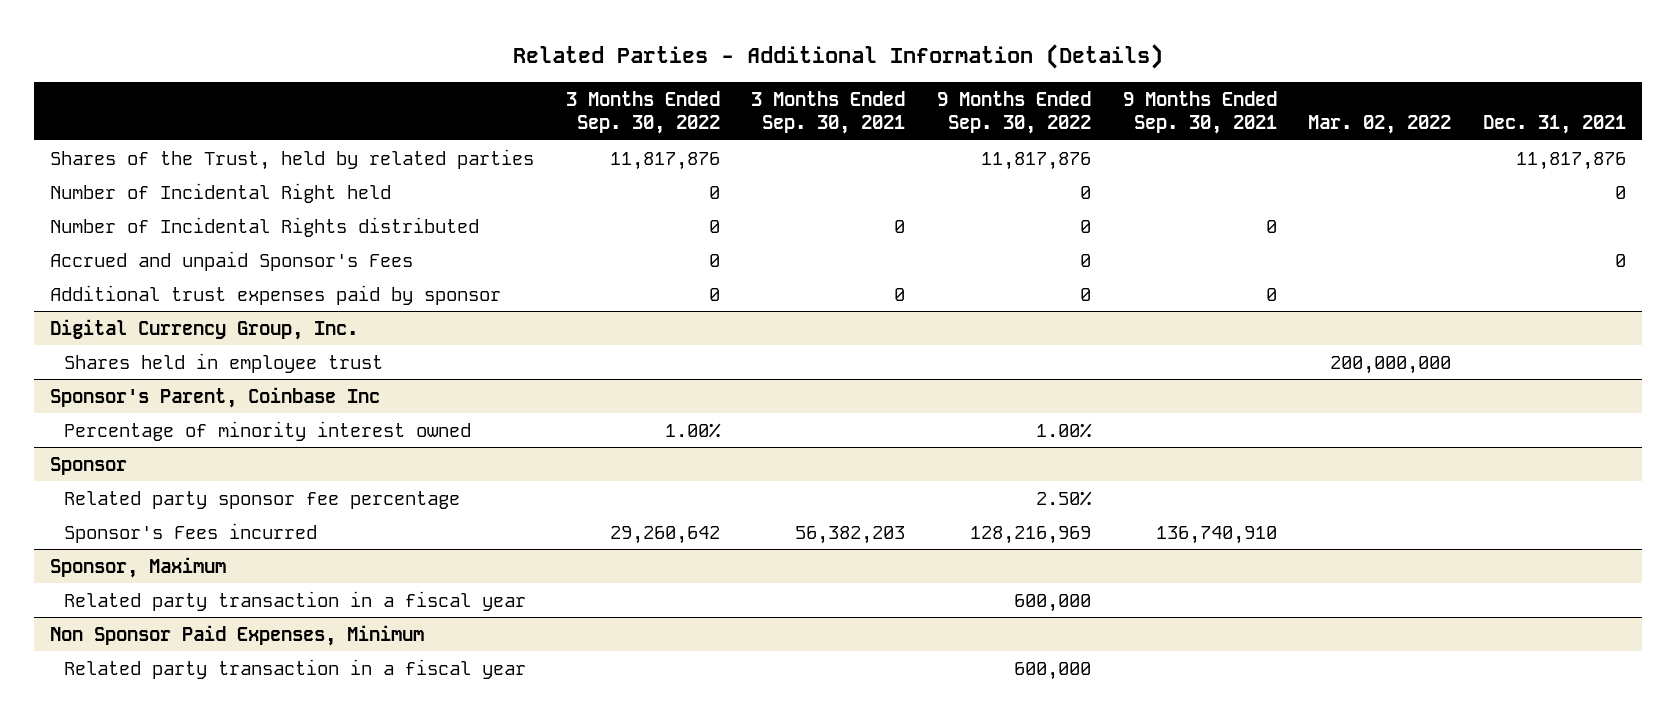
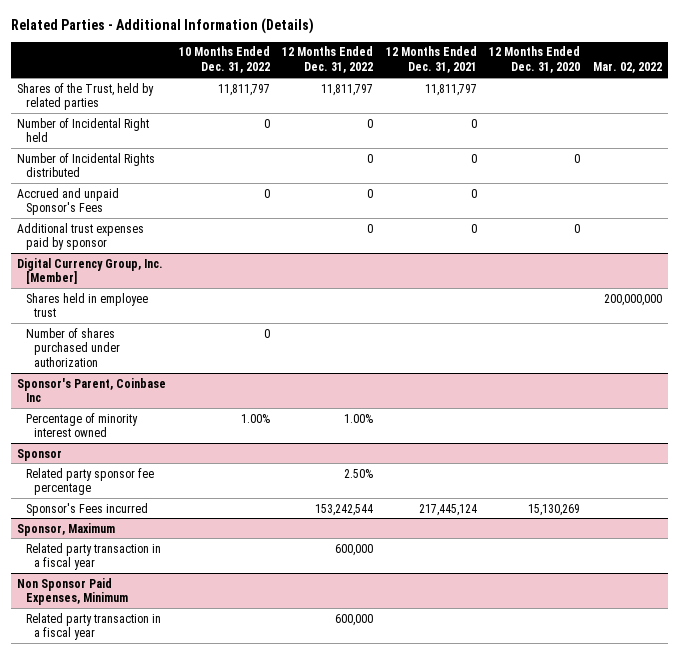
- | 3 Months Ended Sep. 30, 2022 | 3 Months Ended Sep. 30, 2021 | 9 Months Ended Sep. 30, 2022 | 9 Months Ended Sep. 30, 2021 | Mar. 02, 2022 | Dec. 31, 2021
+ | 10 Months Ended Dec. 31, 2022 | 12 Months Ended Dec. 31, 2022 | 12 Months Ended Dec. 31, 2021 | 12 Months Ended Dec. 31, 2020 | Mar. 02, 2022
- Digital Currency Group, Inc.
+ Digital Currency Group, Inc. [Member]
+ Number of shares purchased under authorization | 0 | | | |

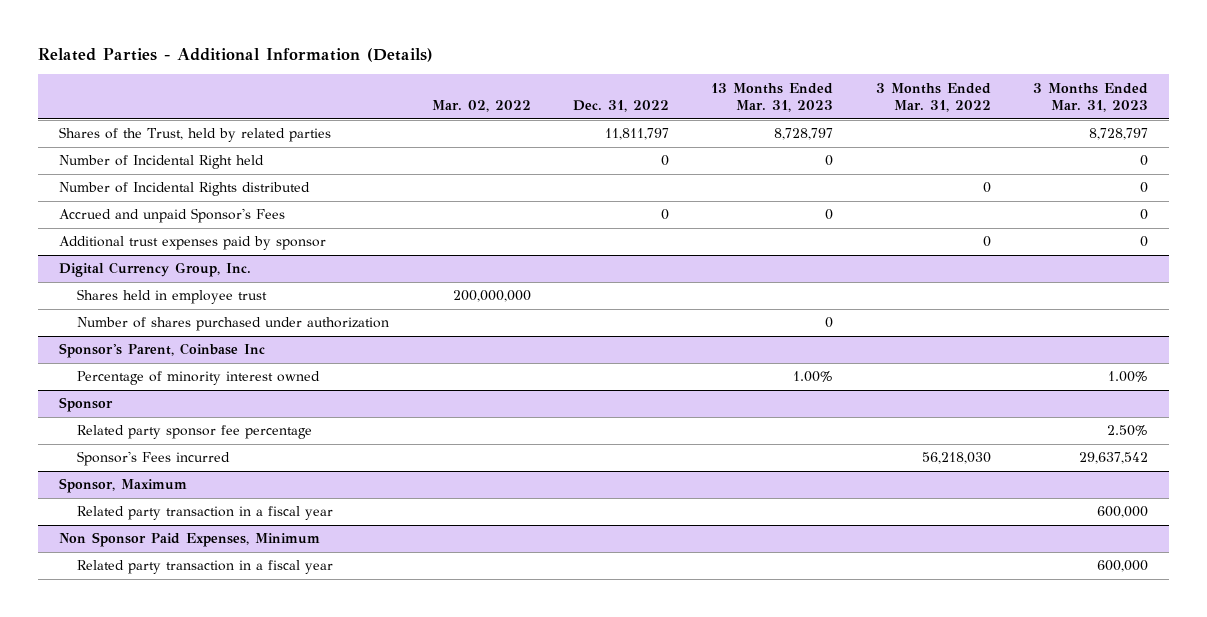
- | 10 Months Ended Dec. 31, 2022 | 12 Months Ended Dec. 31, 2022 | 12 Months Ended Dec. 31, 2021 | 12 Months Ended Dec. 31, 2020 | Mar. 02, 2022
+ | Mar. 02, 2022 | Dec. 31, 2022 | 13 Months Ended Mar. 31, 2023 | 3 Months Ended Mar. 31, 2022 | 3 Months Ended Mar. 31, 2023
- Digital Currency Group, Inc. [Member]
+ Digital Currency Group, Inc.

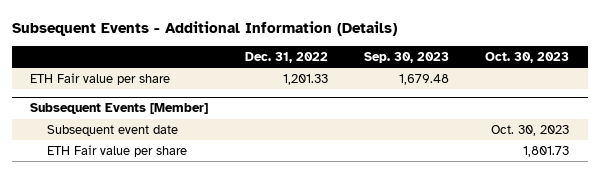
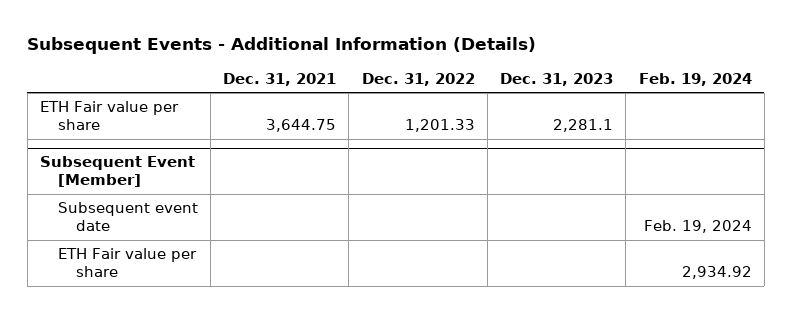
- | Dec. 31, 2022 | Sep. 30, 2023 | Oct. 30, 2023
+ | Dec. 31, 2021 | Dec. 31, 2022 | Dec. 31, 2023 | Feb. 19, 2024
- Subsequent Events [Member]
+ Subsequent Event [Member]

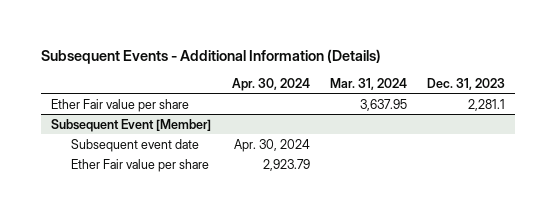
- | Dec. 31, 2021 | Dec. 31, 2022 | Dec. 31, 2023 | Feb. 19, 2024
+ | Apr. 30, 2024 | Mar. 31, 2024 | Dec. 31, 2023
- ETH Fair value per share | 3,644.75 | 1,201.33 | 2,281.1 |
+ Ether Fair value per share | | 3,637.95 | 2,281.1
@ Subsequent Event [Member]
- ETH Fair value per share | | | | 2,934.92
+ Ether Fair value per share | 2,923.79 | |

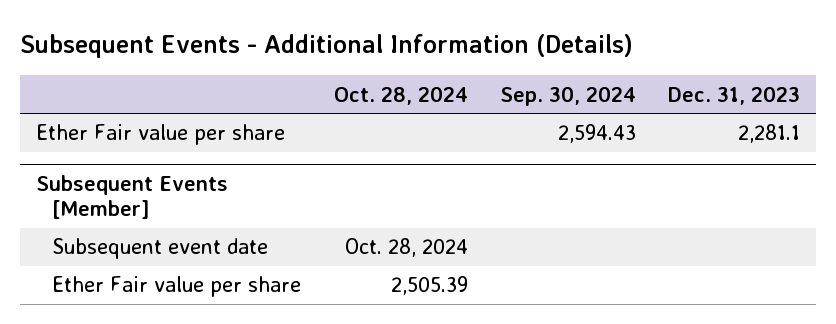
- | Apr. 30, 2024 | Mar. 31, 2024 | Dec. 31, 2023
+ | Oct. 28, 2024 | Sep. 30, 2024 | Dec. 31, 2023
- Subsequent Event [Member]
+ Subsequent Events [Member]

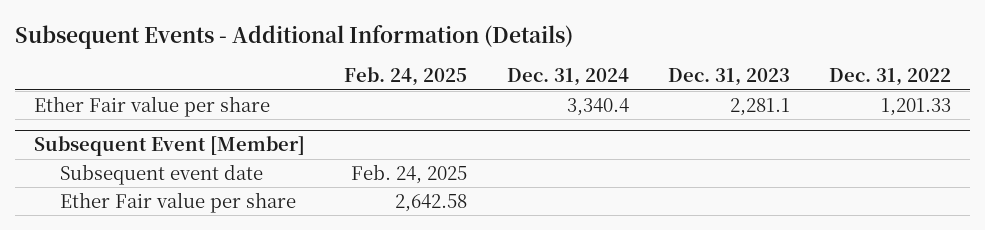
- | Oct. 28, 2024 | Sep. 30, 2024 | Dec. 31, 2023
+ | Feb. 24, 2025 | Dec. 31, 2024 | Dec. 31, 2023 | Dec. 31, 2022
- Subsequent Events [Member]
+ Subsequent Event [Member]

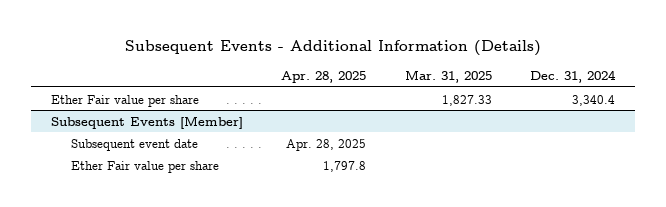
- | Feb. 24, 2025 | Dec. 31, 2024 | Dec. 31, 2023 | Dec. 31, 2022
+ | Apr. 28, 2025 | Mar. 31, 2025 | Dec. 31, 2024
- Subsequent Event [Member]
+ Subsequent Events [Member]

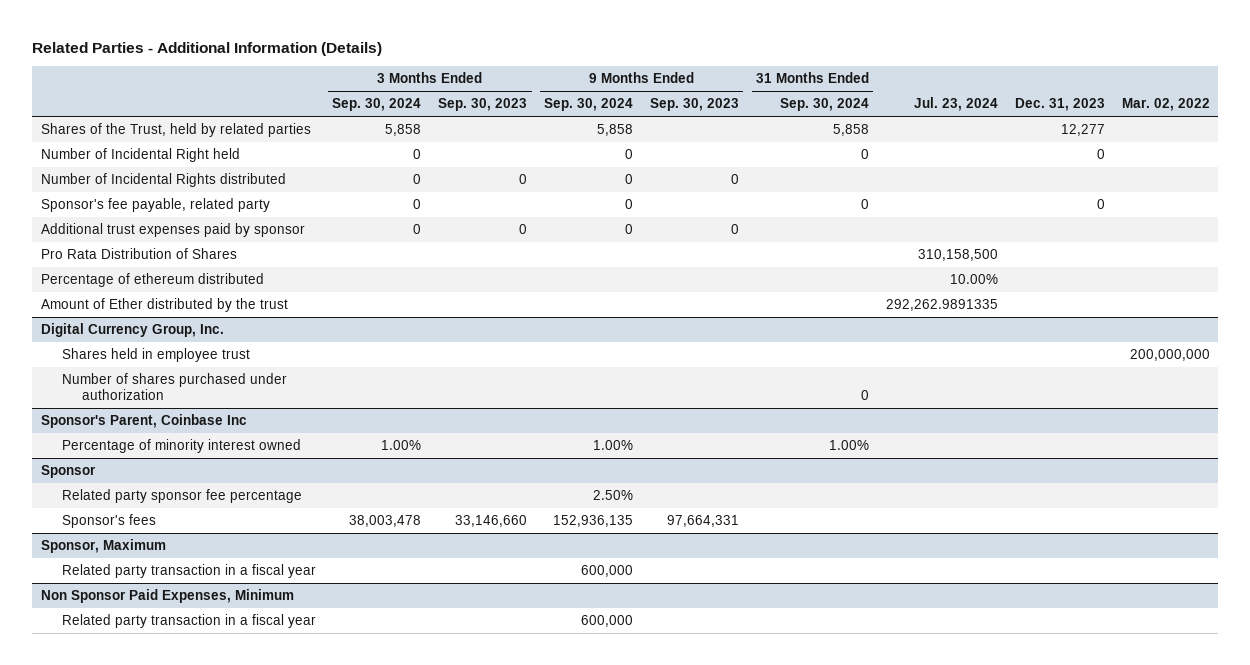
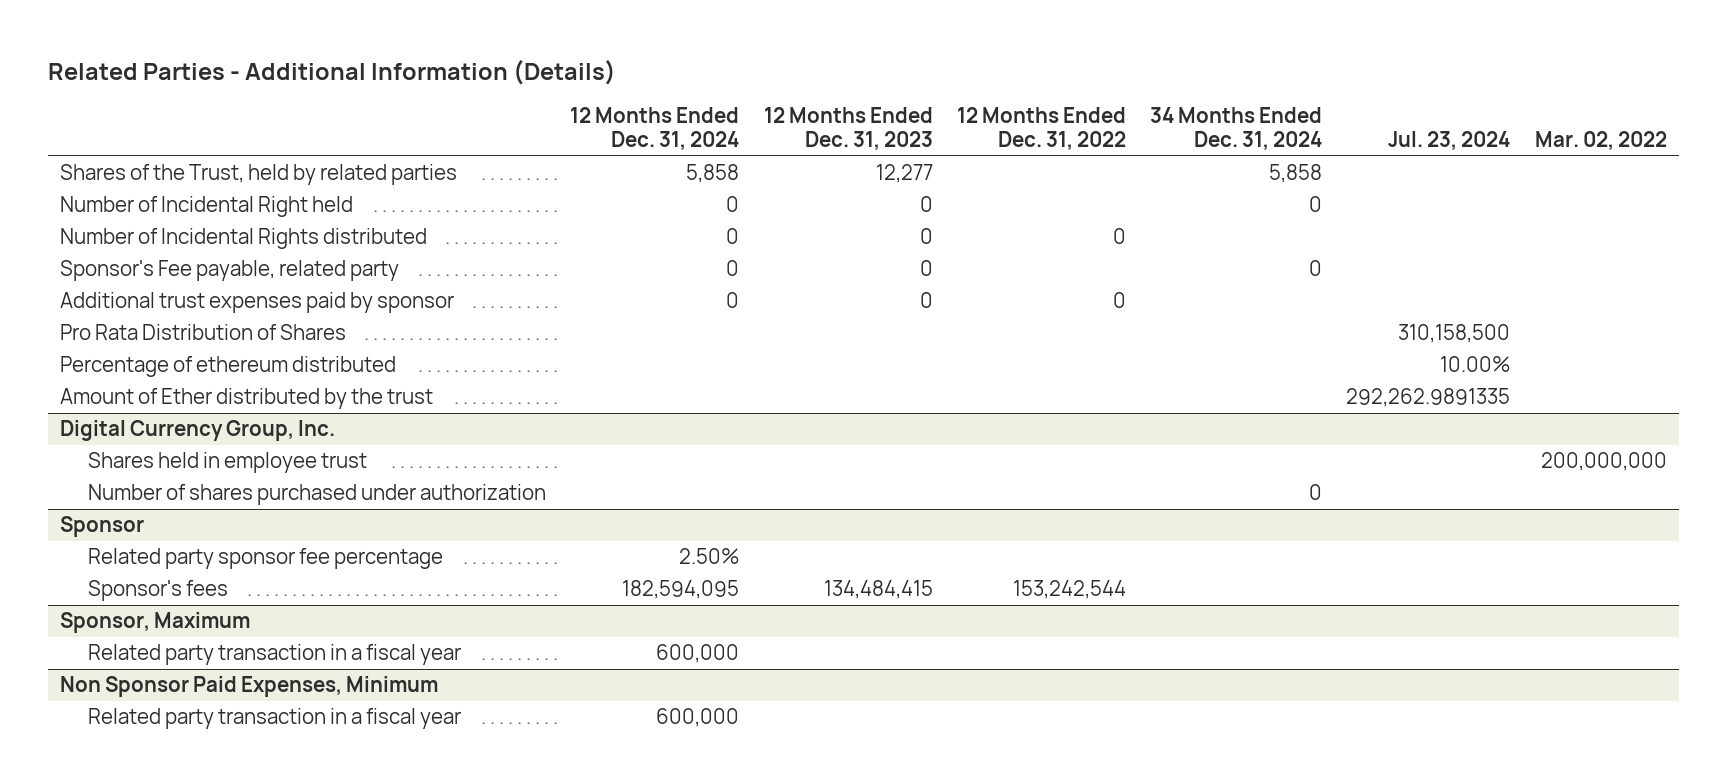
- | 3 Months Ended Sep. 30, 2024 | 3 Months Ended Sep. 30, 2023 | 9 Months Ended Sep. 30, 2024 | 9 Months Ended Sep. 30, 2023 | 31 Months Ended Sep. 30, 2024 | Jul. 23, 2024 | Dec. 31, 2023 | Mar. 02, 2022
+ | 12 Months Ended Dec. 31, 2024 | 12 Months Ended Dec. 31, 2023 | 12 Months Ended Dec. 31, 2022 | 34 Months Ended Dec. 31, 2024 | Jul. 23, 2024 | Mar. 02, 2022
- Sponsor's fee payable, related party | 0 | | 0 | | 0 | | 0 |
+ Sponsor's Fee payable, related party | 0 | 0 | | 0 | |
- Sponsor's Parent, Coinbase Inc
- Percentage of minority interest owned | 1.00% | | 1.00% | | 1.00% | | |

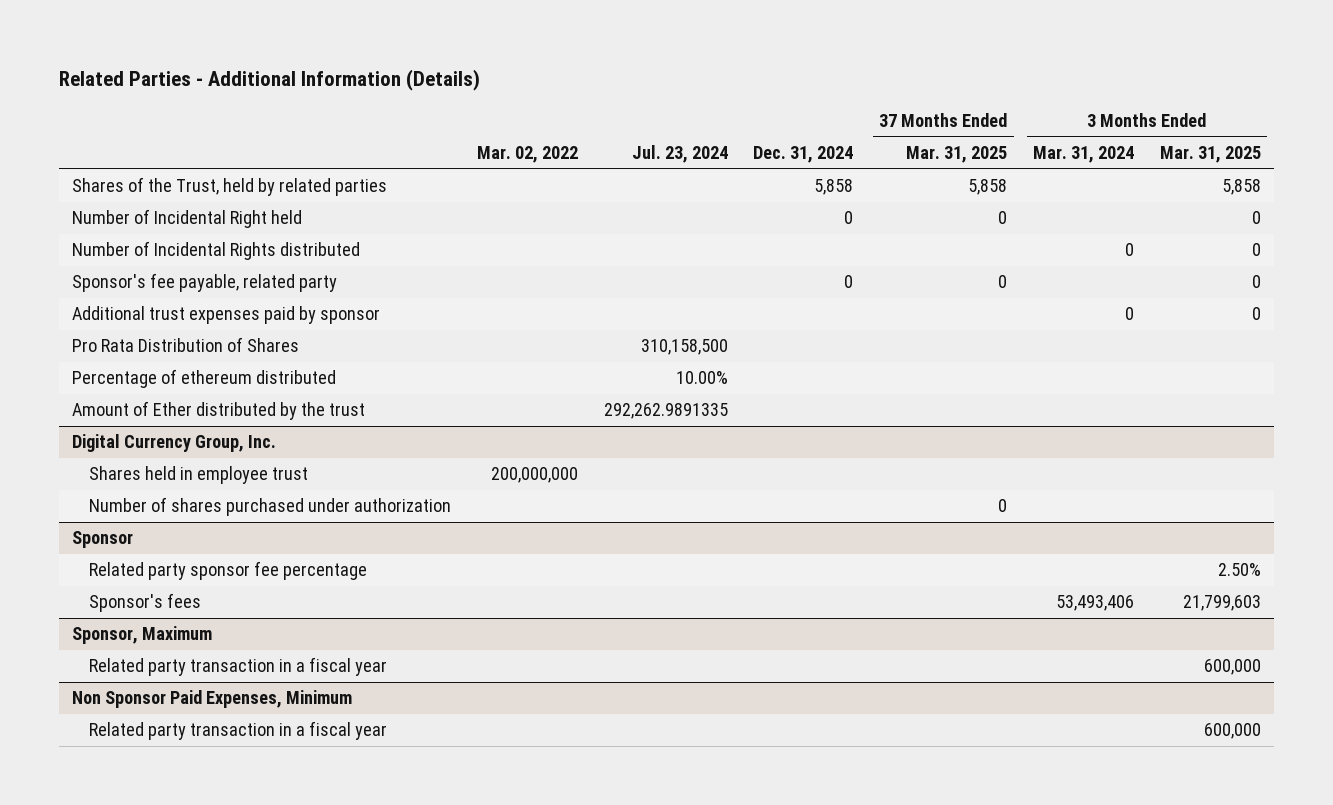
- | 12 Months Ended Dec. 31, 2024 | 12 Months Ended Dec. 31, 2023 | 12 Months Ended Dec. 31, 2022 | 34 Months Ended Dec. 31, 2024 | Jul. 23, 2024 | Mar. 02, 2022
+ | Mar. 02, 2022 | Jul. 23, 2024 | Dec. 31, 2024 | 37 Months Ended Mar. 31, 2025 | 3 Months Ended Mar. 31, 2024 | 3 Months Ended Mar. 31, 2025
- Sponsor's Fee payable, related party | 0 | 0 | | 0 | |
+ Sponsor's fee payable, related party | | | 0 | 0 | | 0

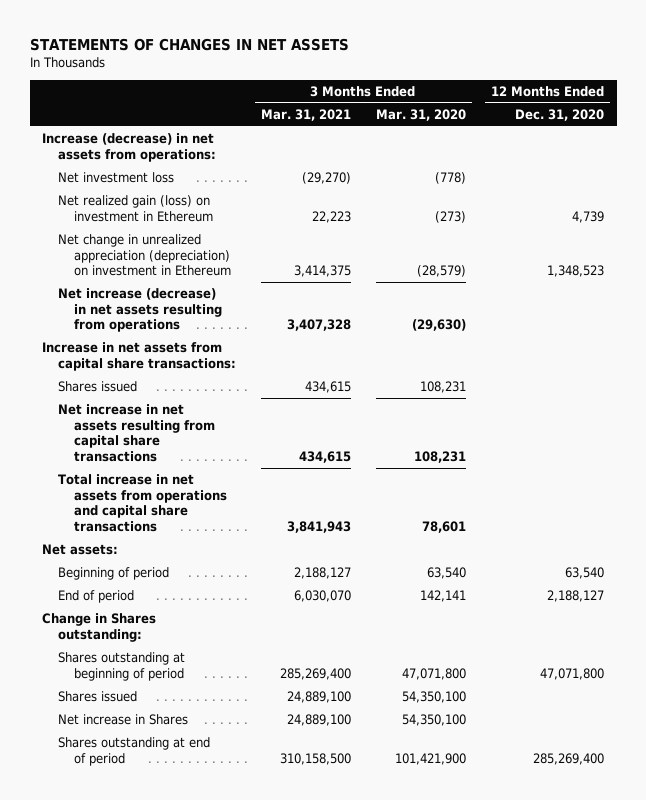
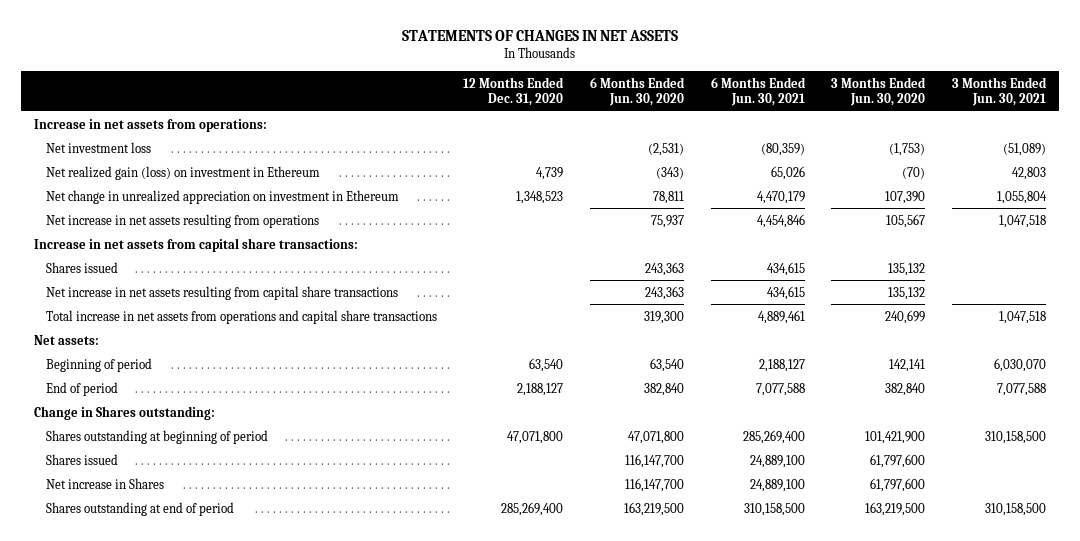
- | 3 Months Ended Mar. 31, 2021 | 3 Months Ended Mar. 31, 2020 | 12 Months Ended Dec. 31, 2020
+ | 12 Months Ended Dec. 31, 2020 | 6 Months Ended Jun. 30, 2020 | 6 Months Ended Jun. 30, 2021 | 3 Months Ended Jun. 30, 2020 | 3 Months Ended Jun. 30, 2021
- Increase (decrease) in net assets from operations:
+ Increase in net assets from operations:
- Net change in unrealized appreciation (depreciation) on investment in Ethereum | 3,414,375 | (28,579) | 1,348,523
- Net increase (decrease) in net assets resulting from operations | 3,407,328 | (29,630) |
+ Net change in unrealized appreciation on investment in Ethereum | 1,348,523 | 78,811 | 4,470,179 | 107,390 | 1,055,804
+ Net increase in net assets resulting from operations | | 75,937 | 4,454,846 | 105,567 | 1,047,518

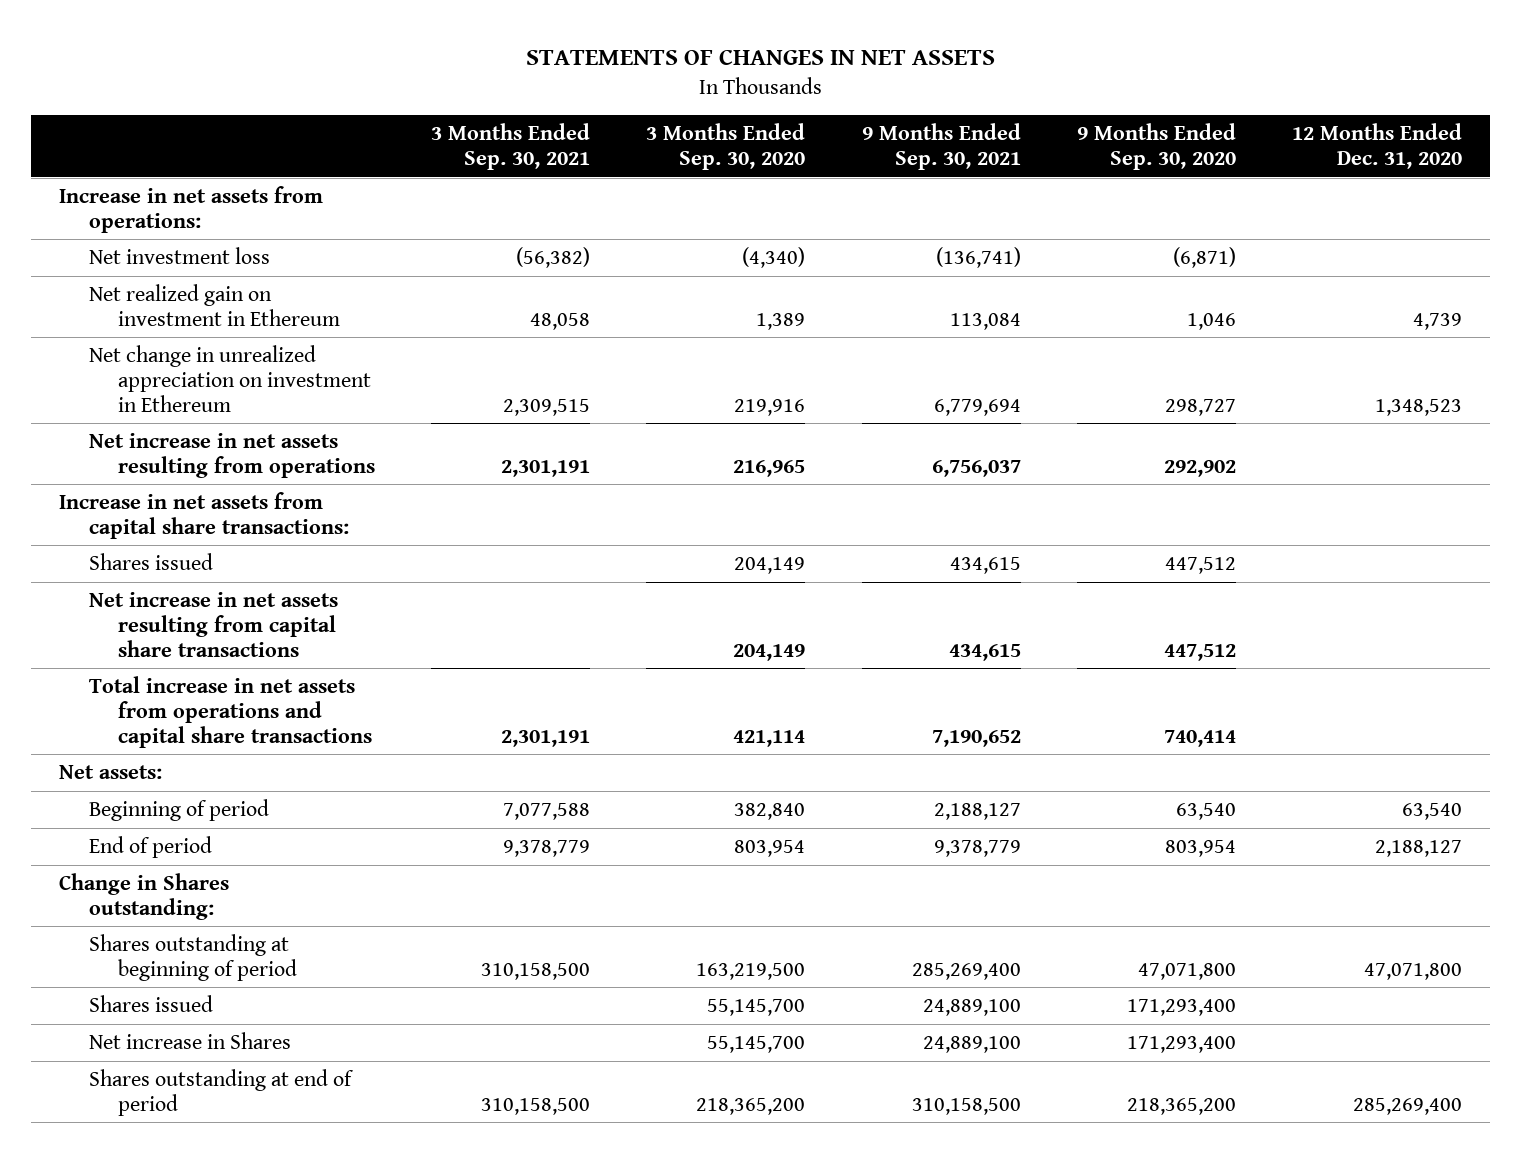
- | 12 Months Ended Dec. 31, 2020 | 6 Months Ended Jun. 30, 2020 | 6 Months Ended Jun. 30, 2021 | 3 Months Ended Jun. 30, 2020 | 3 Months Ended Jun. 30, 2021
+ | 3 Months Ended Sep. 30, 2021 | 3 Months Ended Sep. 30, 2020 | 9 Months Ended Sep. 30, 2021 | 9 Months Ended Sep. 30, 2020 | 12 Months Ended Dec. 31, 2020
- Net realized gain (loss) on investment in Ethereum | 4,739 | (343) | 65,026 | (70) | 42,803
+ Net realized gain on investment in Ethereum | 48,058 | 1,389 | 113,084 | 1,046 | 4,739

